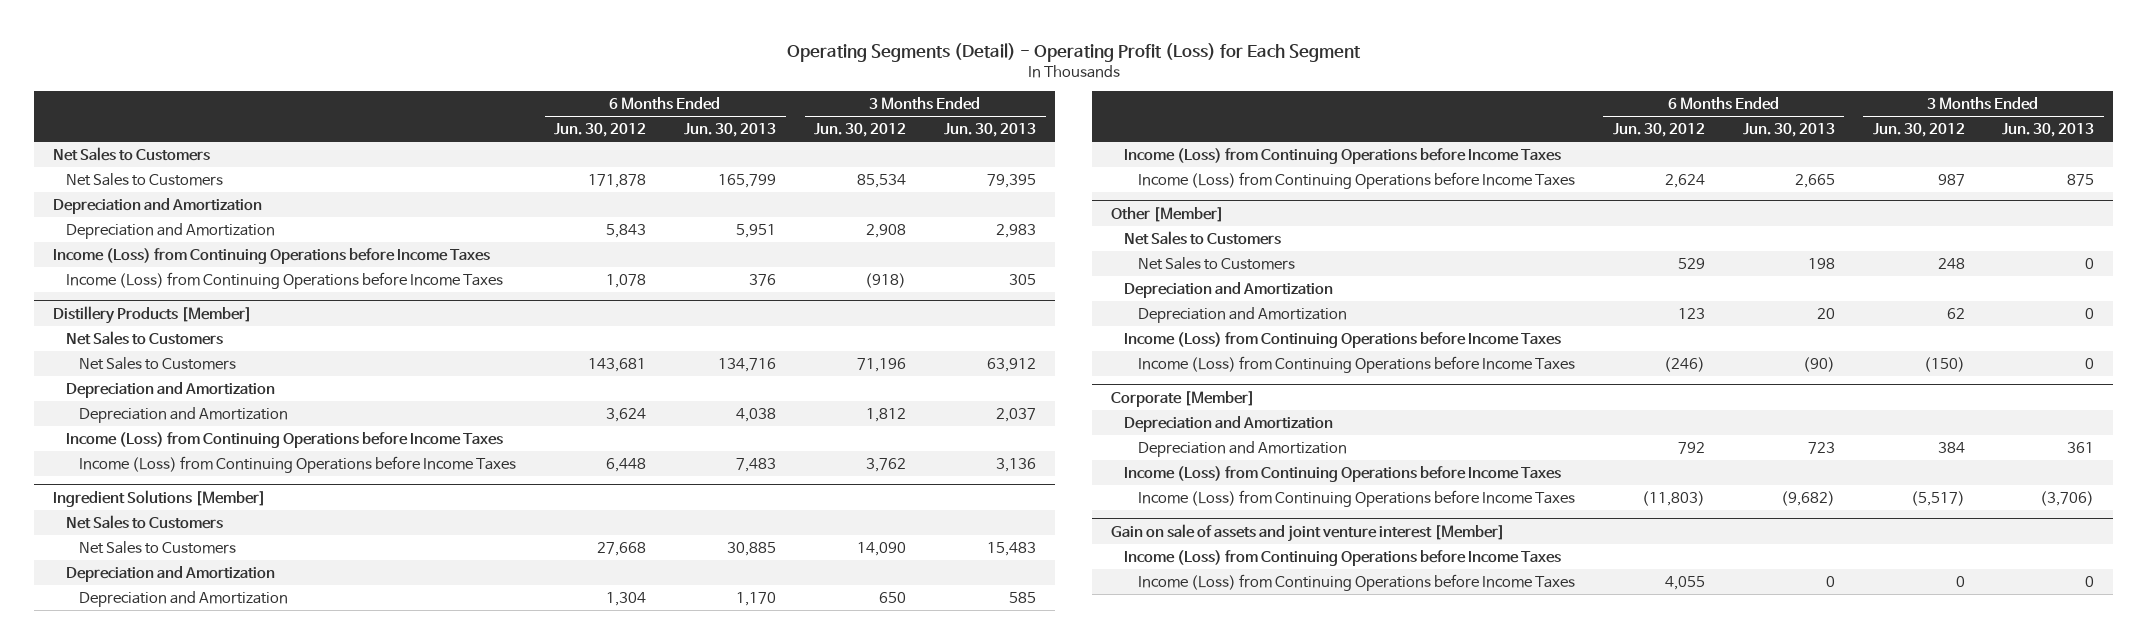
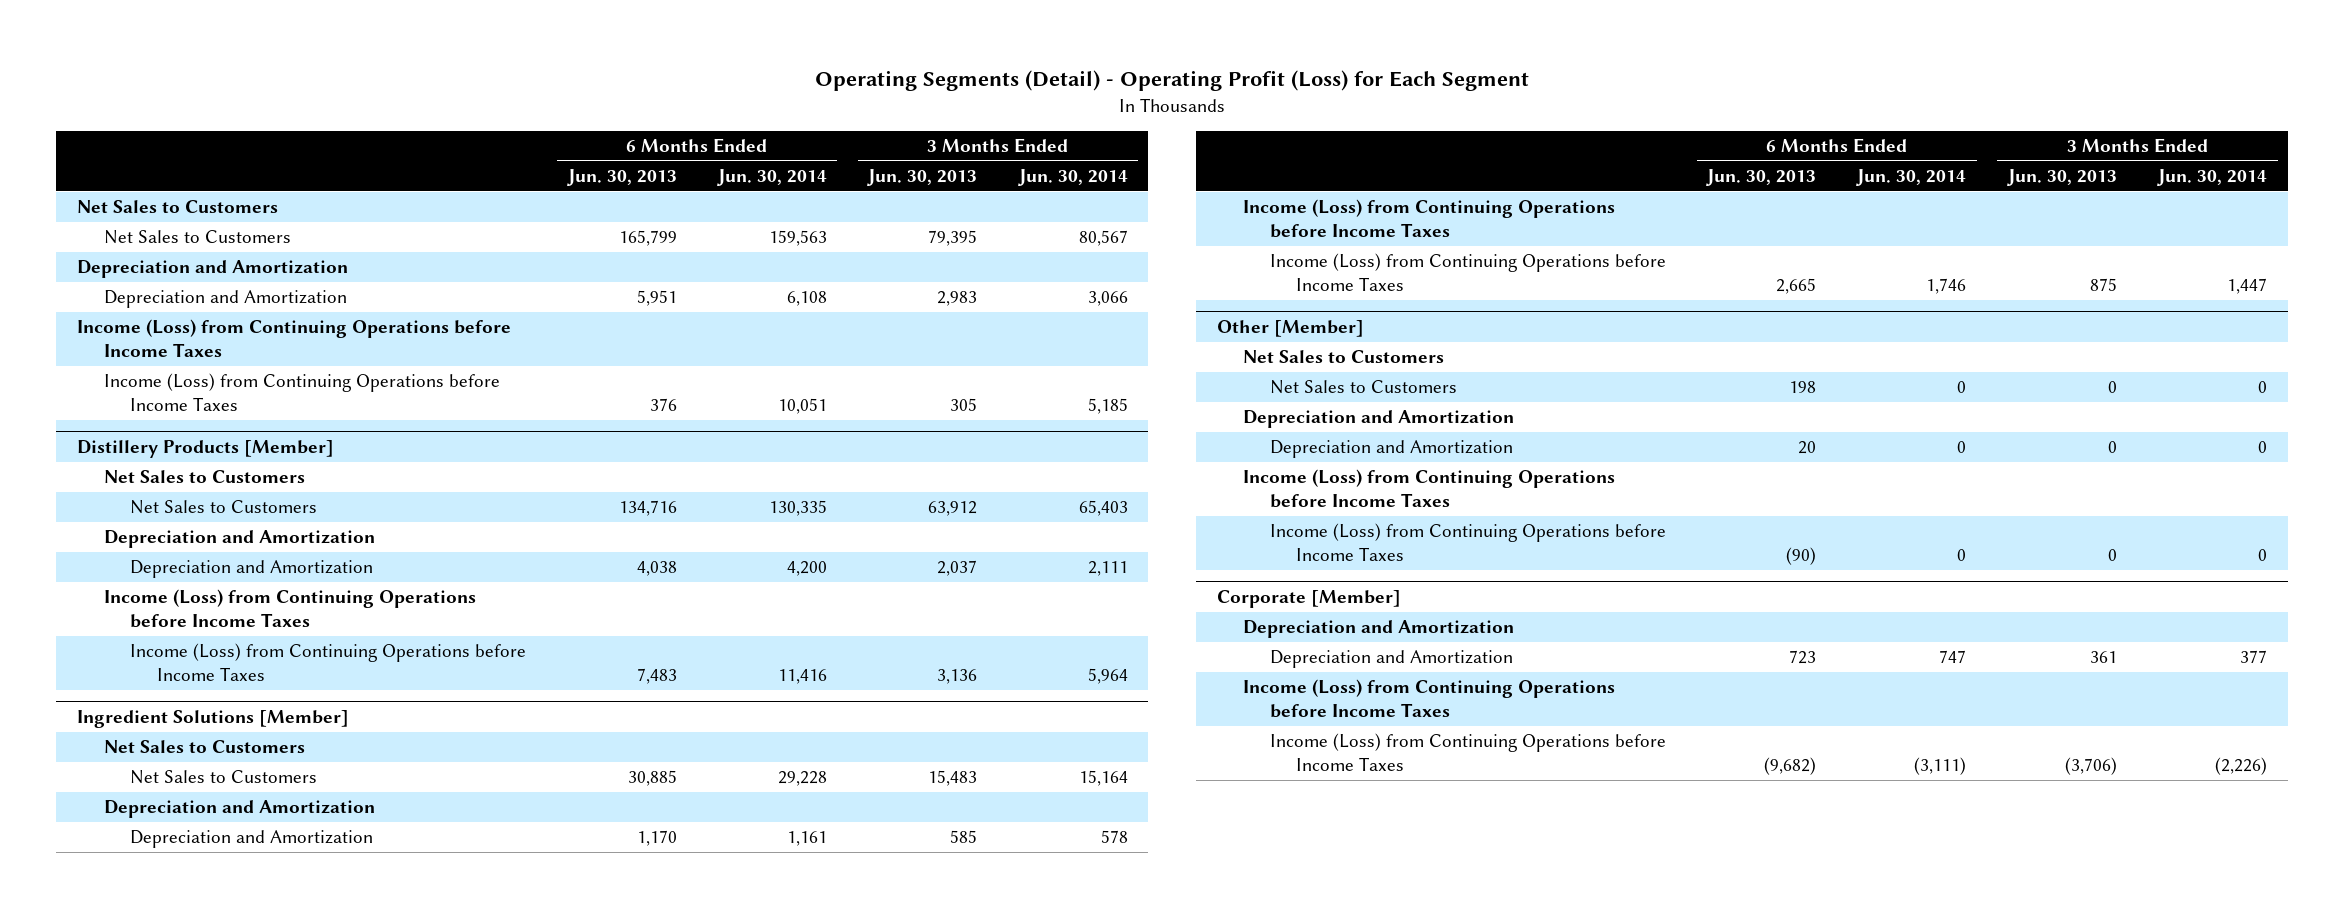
- | 6 Months Ended Jun. 30, 2012 | 6 Months Ended Jun. 30, 2013 | 3 Months Ended Jun. 30, 2012 | 3 Months Ended Jun. 30, 2013
+ | 6 Months Ended Jun. 30, 2013 | 6 Months Ended Jun. 30, 2014 | 3 Months Ended Jun. 30, 2013 | 3 Months Ended Jun. 30, 2014
- Gain on sale of assets and joint venture interest [Member]
- Income (Loss) from Continuing Operations before Income Taxes
- Income (Loss) from Continuing Operations before Income Taxes | 4,055 | 0 | 0 | 0

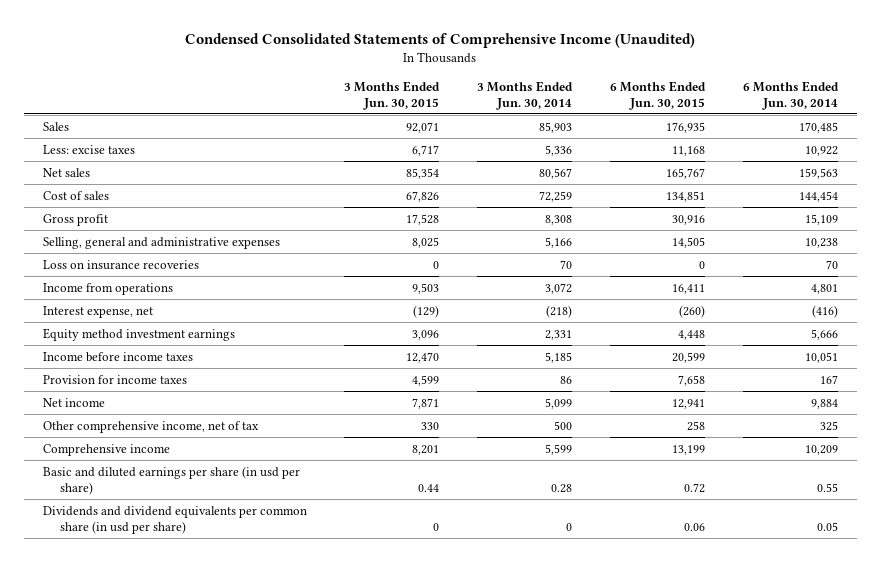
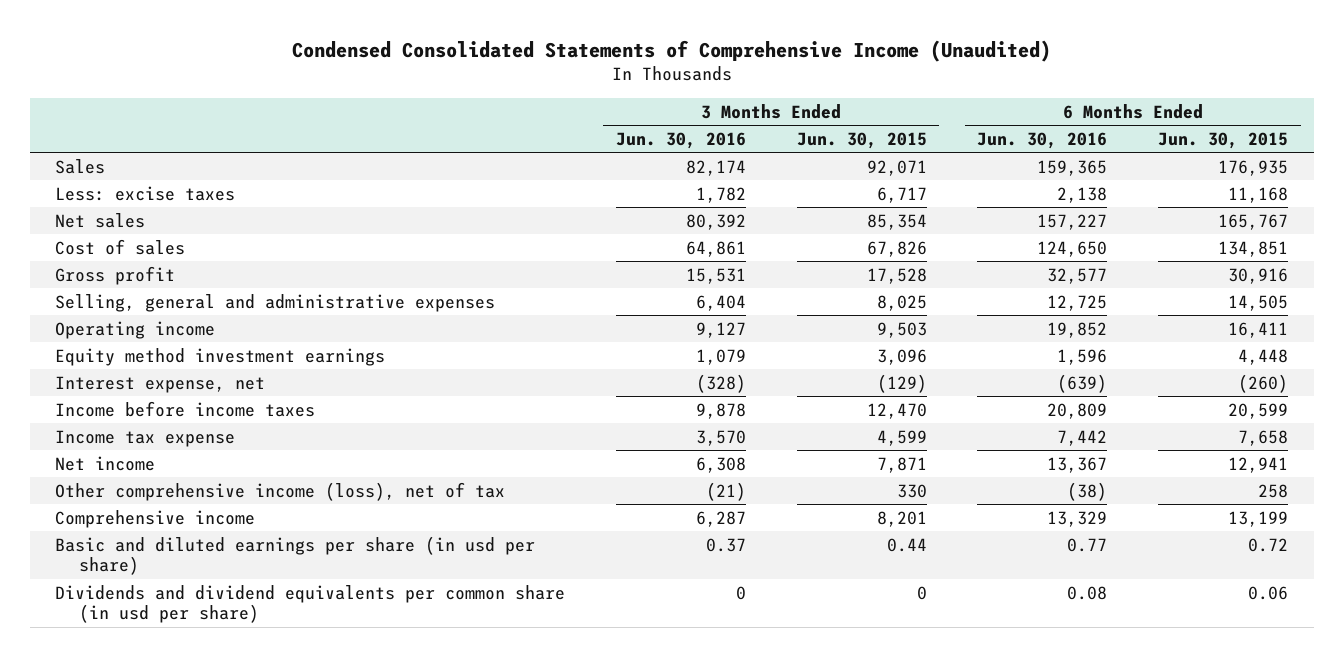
- | 3 Months Ended Jun. 30, 2015 | 3 Months Ended Jun. 30, 2014 | 6 Months Ended Jun. 30, 2015 | 6 Months Ended Jun. 30, 2014
+ | 3 Months Ended Jun. 30, 2016 | 3 Months Ended Jun. 30, 2015 | 6 Months Ended Jun. 30, 2016 | 6 Months Ended Jun. 30, 2015
- Loss on insurance recoveries | 0 | 70 | 0 | 70
- Income from operations | 9,503 | 3,072 | 16,411 | 4,801
+ Operating income | 9,127 | 9,503 | 19,852 | 16,411
moved down: Interest expense, net | (328) | (129) | (639) | (260)
- Provision for income taxes | 4,599 | 86 | 7,658 | 167
+ Income tax expense | 3,570 | 4,599 | 7,442 | 7,658
- Other comprehensive income, net of tax | 330 | 500 | 258 | 325
+ Other comprehensive income (loss), net of tax | (21) | 330 | (38) | 258

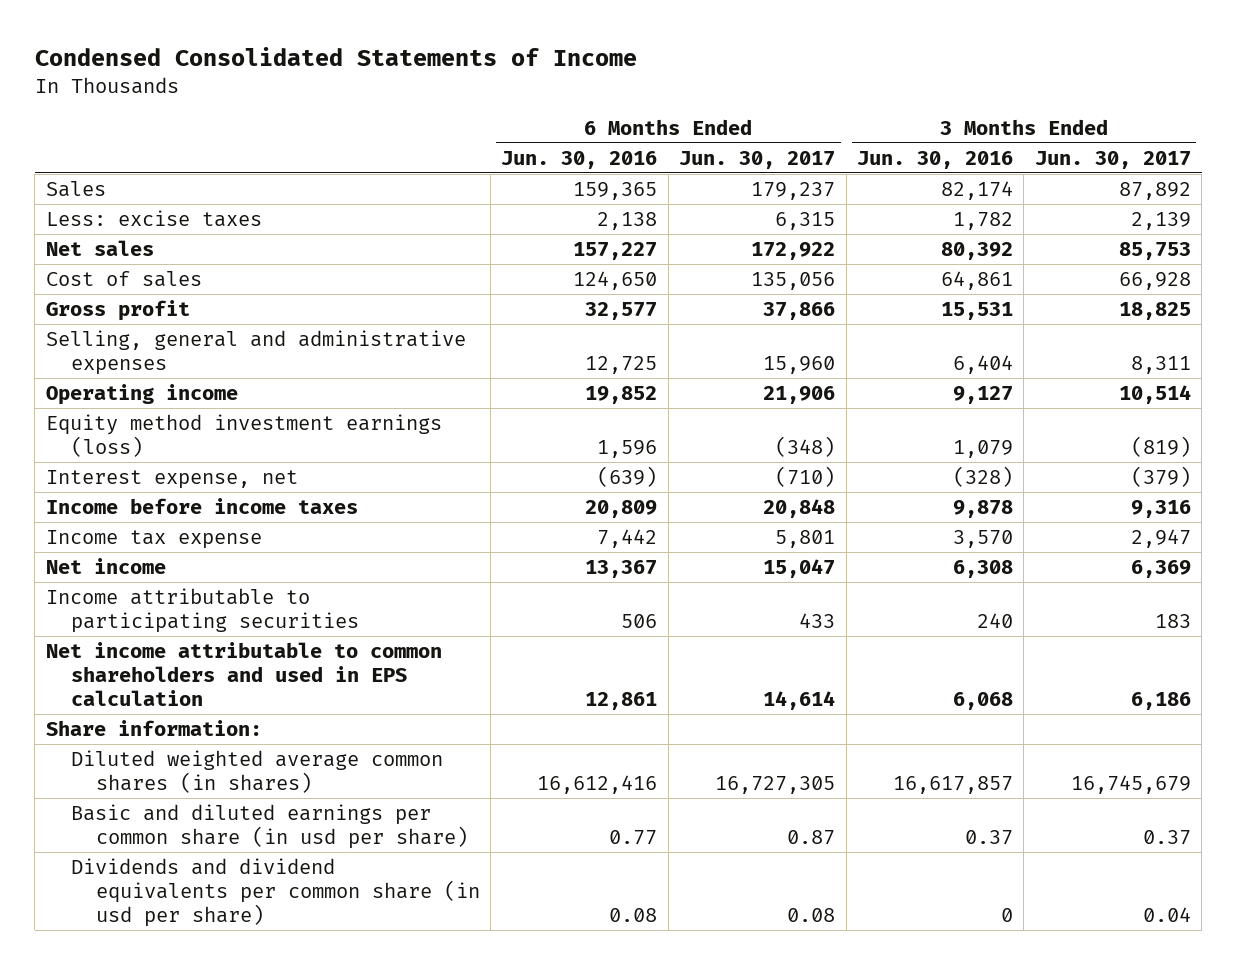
- Condensed Consolidated Statements of Comprehensive Income (Unaudited)
+ Condensed Consolidated Statements of Income
- | 3 Months Ended Jun. 30, 2016 | 3 Months Ended Jun. 30, 2015 | 6 Months Ended Jun. 30, 2016 | 6 Months Ended Jun. 30, 2015
+ | 6 Months Ended Jun. 30, 2016 | 6 Months Ended Jun. 30, 2017 | 3 Months Ended Jun. 30, 2016 | 3 Months Ended Jun. 30, 2017
- Equity method investment earnings | 1,079 | 3,096 | 1,596 | 4,448
+ Equity method investment earnings (loss) | 1,596 | (348) | 1,079 | (819)
- Other comprehensive income (loss), net of tax | (21) | 330 | (38) | 258
- Comprehensive income | 6,287 | 8,201 | 13,329 | 13,199
- Basic and diluted earnings per share (in usd per share) | 0.37 | 0.44 | 0.77 | 0.72
+ Income attributable to participating securities | 506 | 433 | 240 | 183
+ Net income attributable to common shareholders and used in EPS calculation | 12,861 | 14,614 | 6,068 | 6,186
+ Share information:
+ Diluted weighted average common shares (in shares) | 16,612,416 | 16,727,305 | 16,617,857 | 16,745,679
+ Basic and diluted earnings per common share (in usd per share) | 0.77 | 0.87 | 0.37 | 0.37

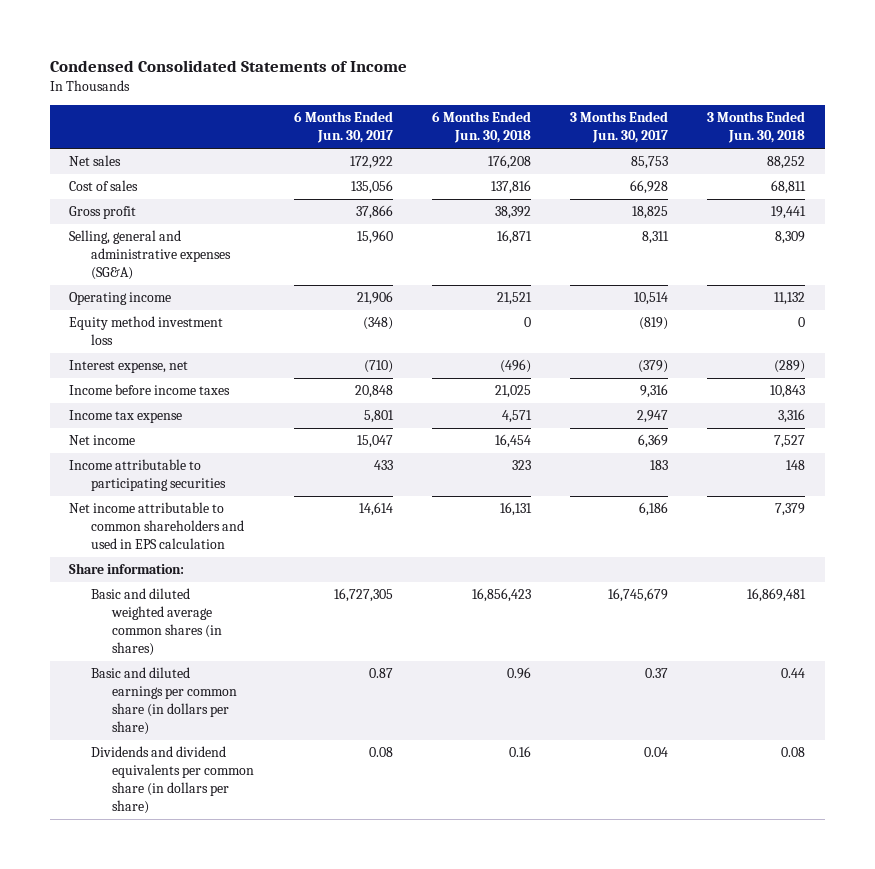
- | 6 Months Ended Jun. 30, 2016 | 6 Months Ended Jun. 30, 2017 | 3 Months Ended Jun. 30, 2016 | 3 Months Ended Jun. 30, 2017
+ | 6 Months Ended Jun. 30, 2017 | 6 Months Ended Jun. 30, 2018 | 3 Months Ended Jun. 30, 2017 | 3 Months Ended Jun. 30, 2018
- Sales | 159,365 | 179,237 | 82,174 | 87,892
- Less: excise taxes | 2,138 | 6,315 | 1,782 | 2,139
- Selling, general and administrative expenses | 12,725 | 15,960 | 6,404 | 8,311
+ Selling, general and administrative expenses (SG&A) | 15,960 | 16,871 | 8,311 | 8,309
- Equity method investment earnings (loss) | 1,596 | (348) | 1,079 | (819)
+ Equity method investment loss | (348) | 0 | (819) | 0
- Diluted weighted average common shares (in shares) | 16,612,416 | 16,727,305 | 16,617,857 | 16,745,679
- Basic and diluted earnings per common share (in usd per share) | 0.77 | 0.87 | 0.37 | 0.37
- Dividends and dividend equivalents per common share (in usd per share) | 0.08 | 0.08 | 0 | 0.04
+ Basic and diluted weighted average common shares (in shares) | 16,727,305 | 16,856,423 | 16,745,679 | 16,869,481
+ Basic and diluted earnings per common share (in dollars per share) | 0.87 | 0.96 | 0.37 | 0.44
+ Dividends and dividend equivalents per common share (in dollars per share) | 0.08 | 0.16 | 0.04 | 0.08

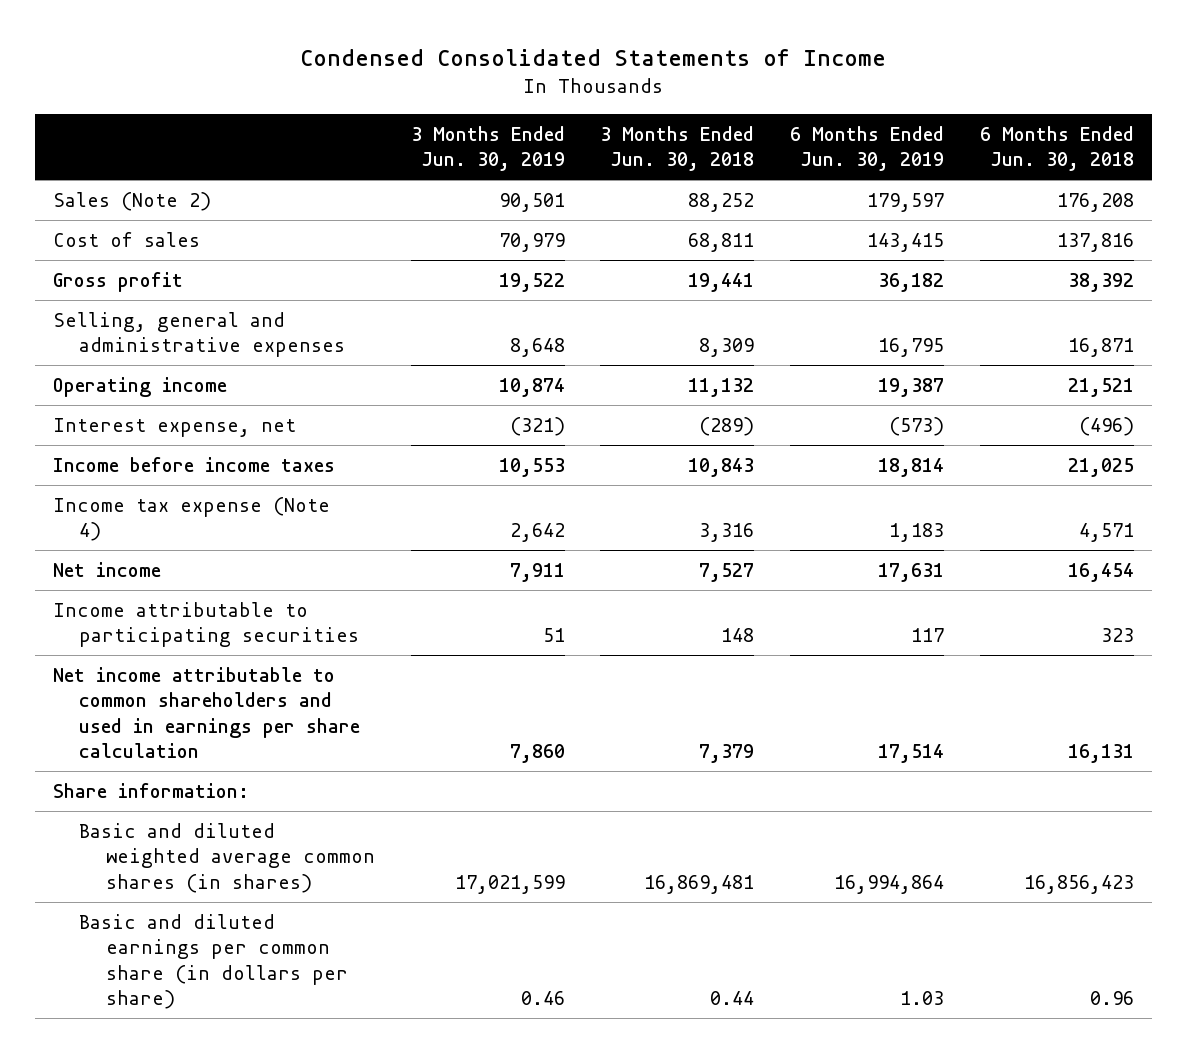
- | 6 Months Ended Jun. 30, 2017 | 6 Months Ended Jun. 30, 2018 | 3 Months Ended Jun. 30, 2017 | 3 Months Ended Jun. 30, 2018
+ | 3 Months Ended Jun. 30, 2019 | 3 Months Ended Jun. 30, 2018 | 6 Months Ended Jun. 30, 2019 | 6 Months Ended Jun. 30, 2018
- Net sales | 172,922 | 176,208 | 85,753 | 88,252
+ Sales (Note 2) | 90,501 | 88,252 | 179,597 | 176,208
- Selling, general and administrative expenses (SG&A) | 15,960 | 16,871 | 8,311 | 8,309
+ Selling, general and administrative expenses | 8,648 | 8,309 | 16,795 | 16,871
- Equity method investment loss | (348) | 0 | (819) | 0
- Income tax expense | 5,801 | 4,571 | 2,947 | 3,316
+ Income tax expense (Note 4) | 2,642 | 3,316 | 1,183 | 4,571
- Net income attributable to common shareholders and used in EPS calculation | 14,614 | 16,131 | 6,186 | 7,379
+ Net income attributable to common shareholders and used in earnings per share calculation | 7,860 | 7,379 | 17,514 | 16,131
- Dividends and dividend equivalents per common share (in dollars per share) | 0.08 | 0.16 | 0.04 | 0.08

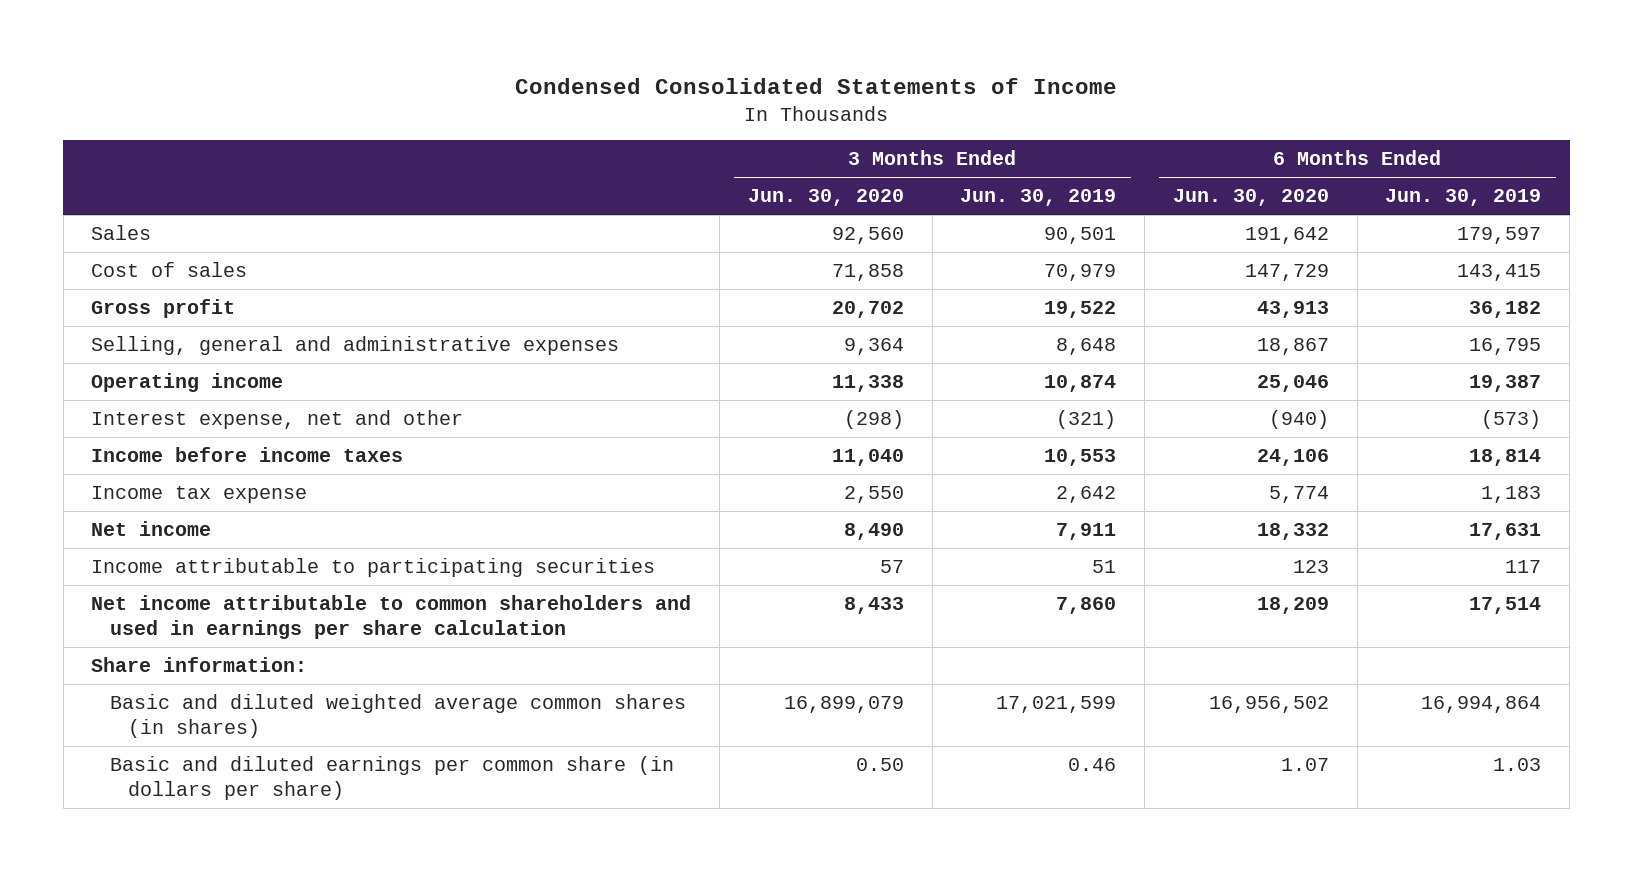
- | 3 Months Ended Jun. 30, 2019 | 3 Months Ended Jun. 30, 2018 | 6 Months Ended Jun. 30, 2019 | 6 Months Ended Jun. 30, 2018
+ | 3 Months Ended Jun. 30, 2020 | 3 Months Ended Jun. 30, 2019 | 6 Months Ended Jun. 30, 2020 | 6 Months Ended Jun. 30, 2019
- Sales (Note 2) | 90,501 | 88,252 | 179,597 | 176,208
+ Sales | 92,560 | 90,501 | 191,642 | 179,597
- Interest expense, net | (321) | (289) | (573) | (496)
+ Interest expense, net and other | (298) | (321) | (940) | (573)
- Income tax expense (Note 4) | 2,642 | 3,316 | 1,183 | 4,571
+ Income tax expense | 2,550 | 2,642 | 5,774 | 1,183

